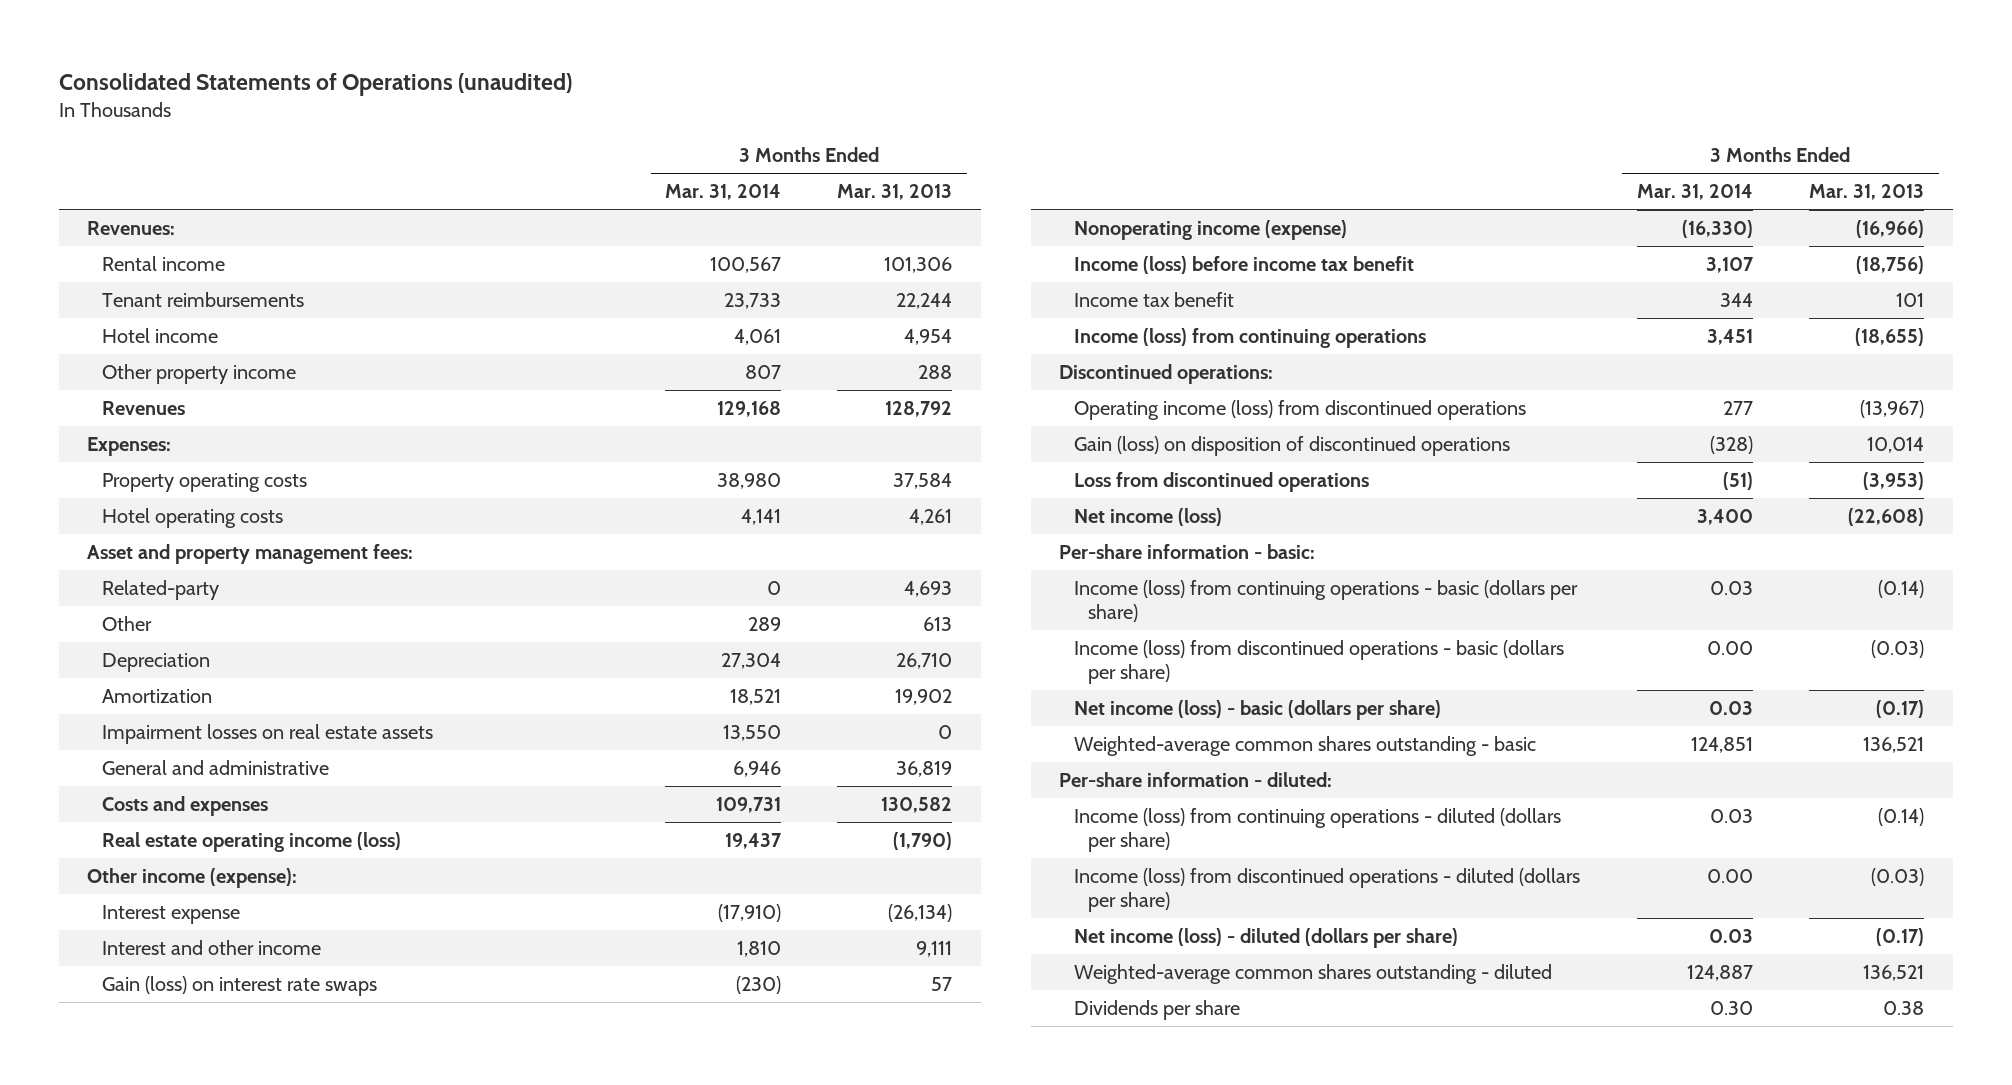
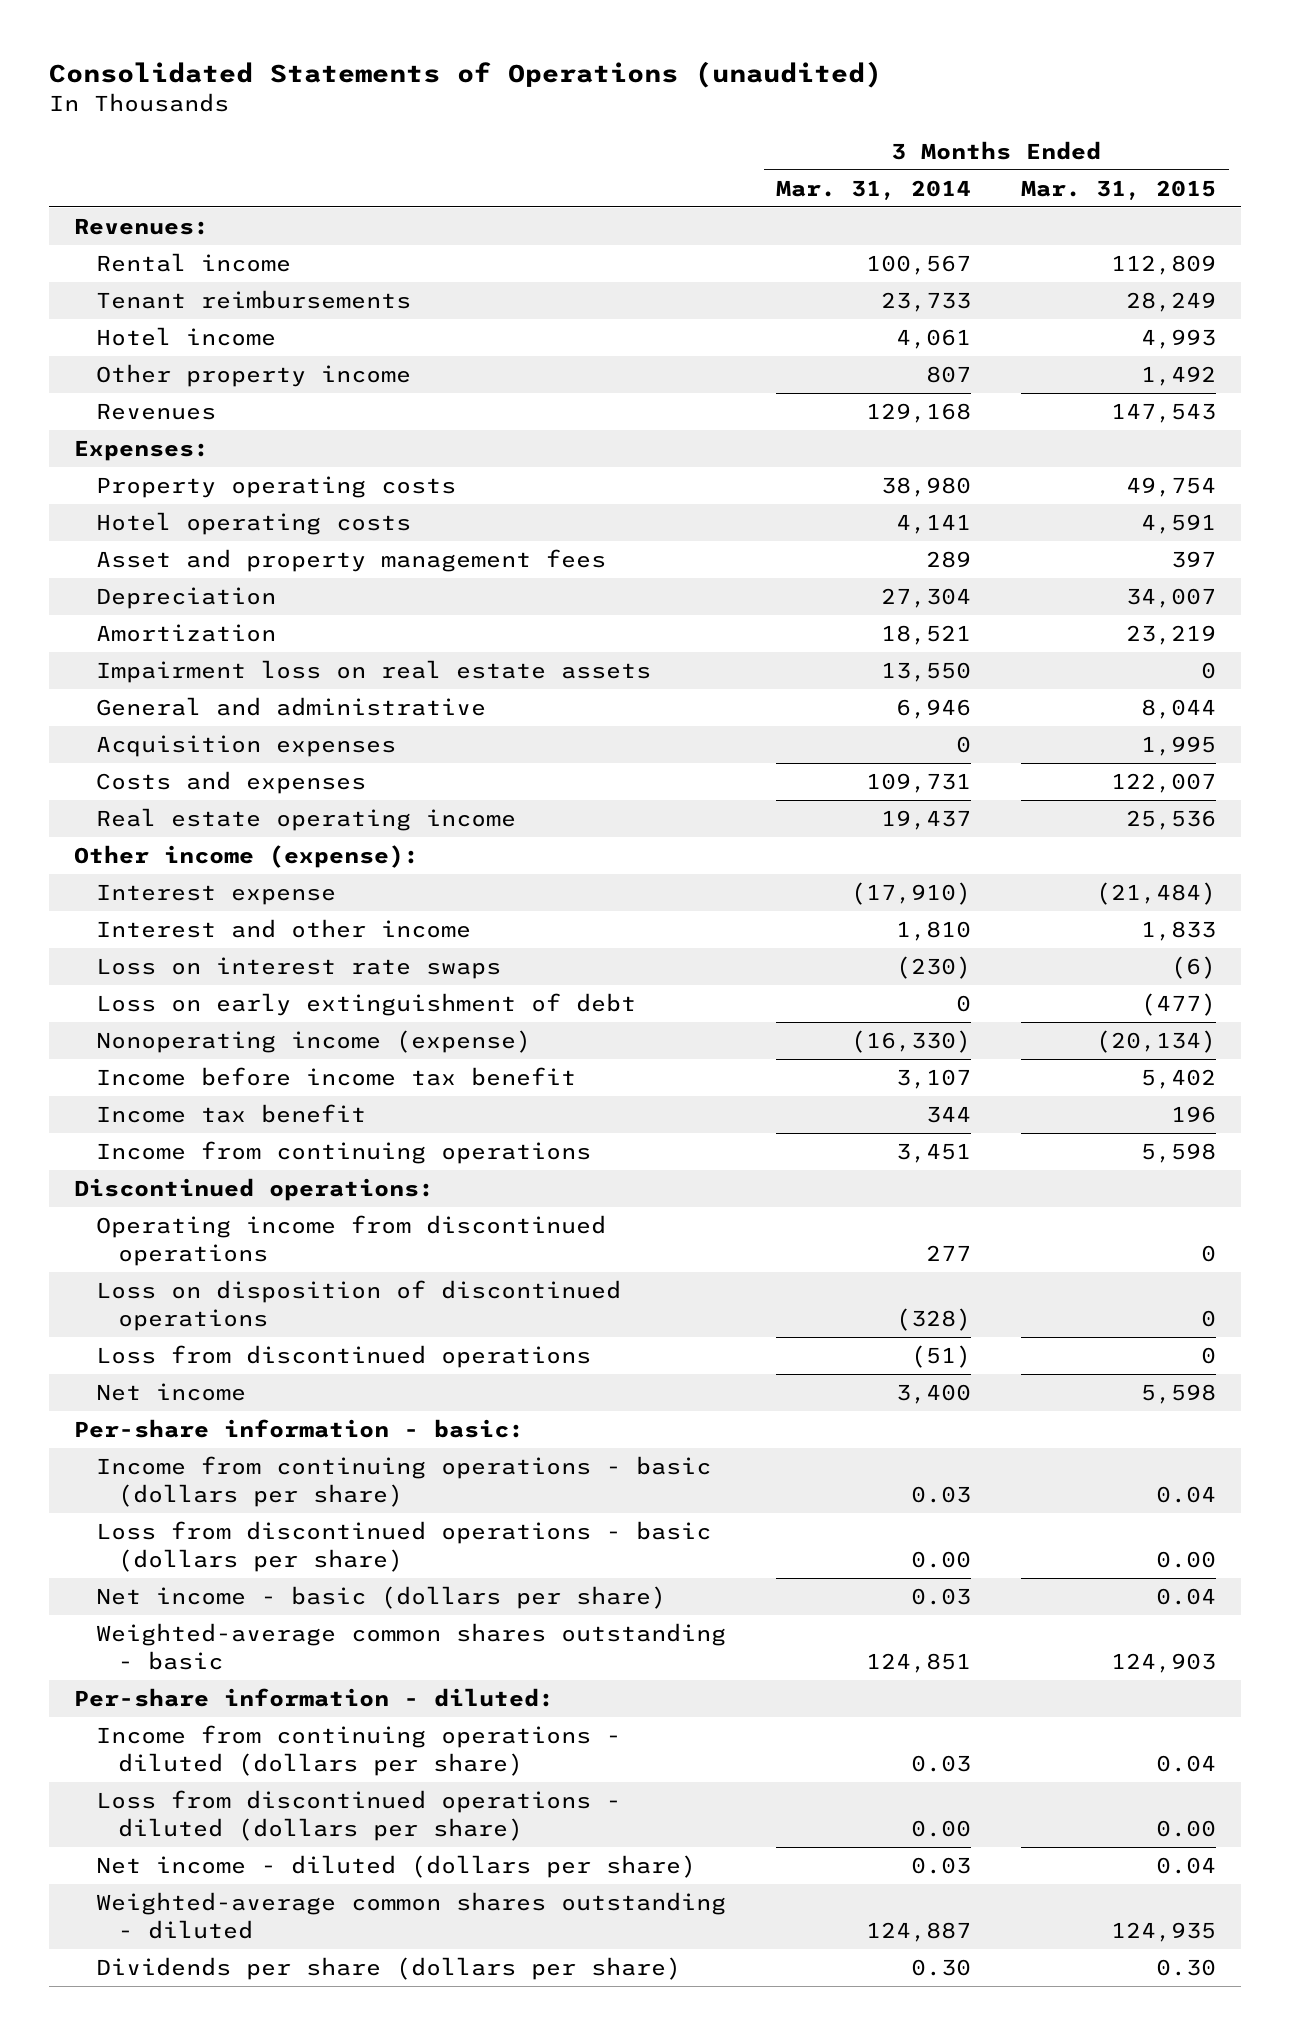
- | 3 Months Ended Mar. 31, 2014 | 3 Months Ended Mar. 31, 2013
+ | 3 Months Ended Mar. 31, 2014 | 3 Months Ended Mar. 31, 2015
- Asset and property management fees:
- Related-party | 0 | 4,693
- Other | 289 | 613
+ Asset and property management fees | 289 | 397
- Impairment losses on real estate assets | 13,550 | 0
+ Impairment loss on real estate assets | 13,550 | 0
+ Acquisition expenses | 0 | 1,995
- Real estate operating income (loss) | 19,437 | (1,790)
+ Real estate operating income | 19,437 | 25,536
- Gain (loss) on interest rate swaps | (230) | 57
+ Loss on interest rate swaps | (230) | (6)
+ Loss on early extinguishment of debt | 0 | (477)
- Income (loss) before income tax benefit | 3,107 | (18,756)
+ Income before income tax benefit | 3,107 | 5,402
- Income (loss) from continuing operations | 3,451 | (18,655)
+ Income from continuing operations | 3,451 | 5,598
- Operating income (loss) from discontinued operations | 277 | (13,967)
- Gain (loss) on disposition of discontinued operations | (328) | 10,014
+ Operating income from discontinued operations | 277 | 0
+ Loss on disposition of discontinued operations | (328) | 0
- Net income (loss) | 3,400 | (22,608)
+ Net income | 3,400 | 5,598
- Income (loss) from continuing operations - basic (dollars per share) | 0.03 | (0.14)
- Income (loss) from discontinued operations - basic (dollars per share) | 0.00 | (0.03)
- Net income (loss) - basic (dollars per share) | 0.03 | (0.17)
+ Income from continuing operations - basic (dollars per share) | 0.03 | 0.04
+ Loss from discontinued operations - basic (dollars per share) | 0.00 | 0.00
+ Net income - basic (dollars per share) | 0.03 | 0.04
- Income (loss) from continuing operations - diluted (dollars per share) | 0.03 | (0.14)
- Income (loss) from discontinued operations - diluted (dollars per share) | 0.00 | (0.03)
- Net income (loss) - diluted (dollars per share) | 0.03 | (0.17)
+ Income from continuing operations - diluted (dollars per share) | 0.03 | 0.04
+ Loss from discontinued operations - diluted (dollars per share) | 0.00 | 0.00
+ Net income - diluted (dollars per share) | 0.03 | 0.04
- Dividends per share | 0.30 | 0.38
+ Dividends per share (dollars per share) | 0.30 | 0.30

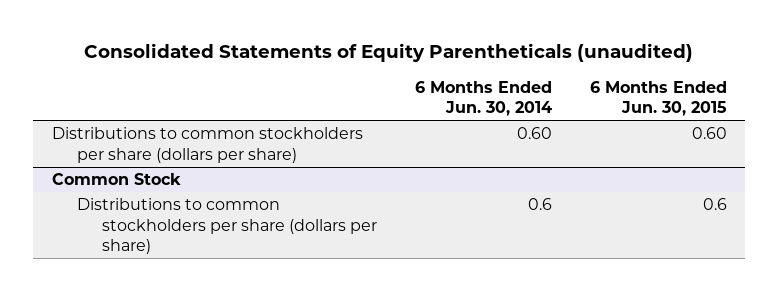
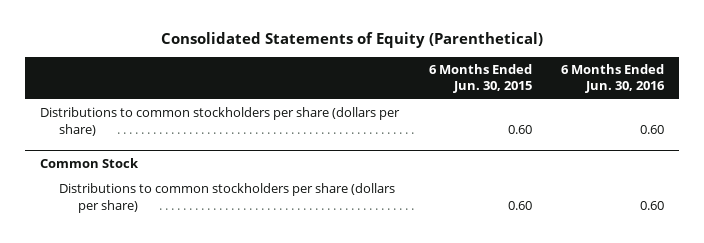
- Consolidated Statements of Equity Parentheticals (unaudited)
+ Consolidated Statements of Equity (Parenthetical)
- | 6 Months Ended Jun. 30, 2014 | 6 Months Ended Jun. 30, 2015
+ | 6 Months Ended Jun. 30, 2015 | 6 Months Ended Jun. 30, 2016
@ Common Stock
- Distributions to common stockholders per share (dollars per share) | 0.6 | 0.6
+ Distributions to common stockholders per share (dollars per share) | 0.60 | 0.60

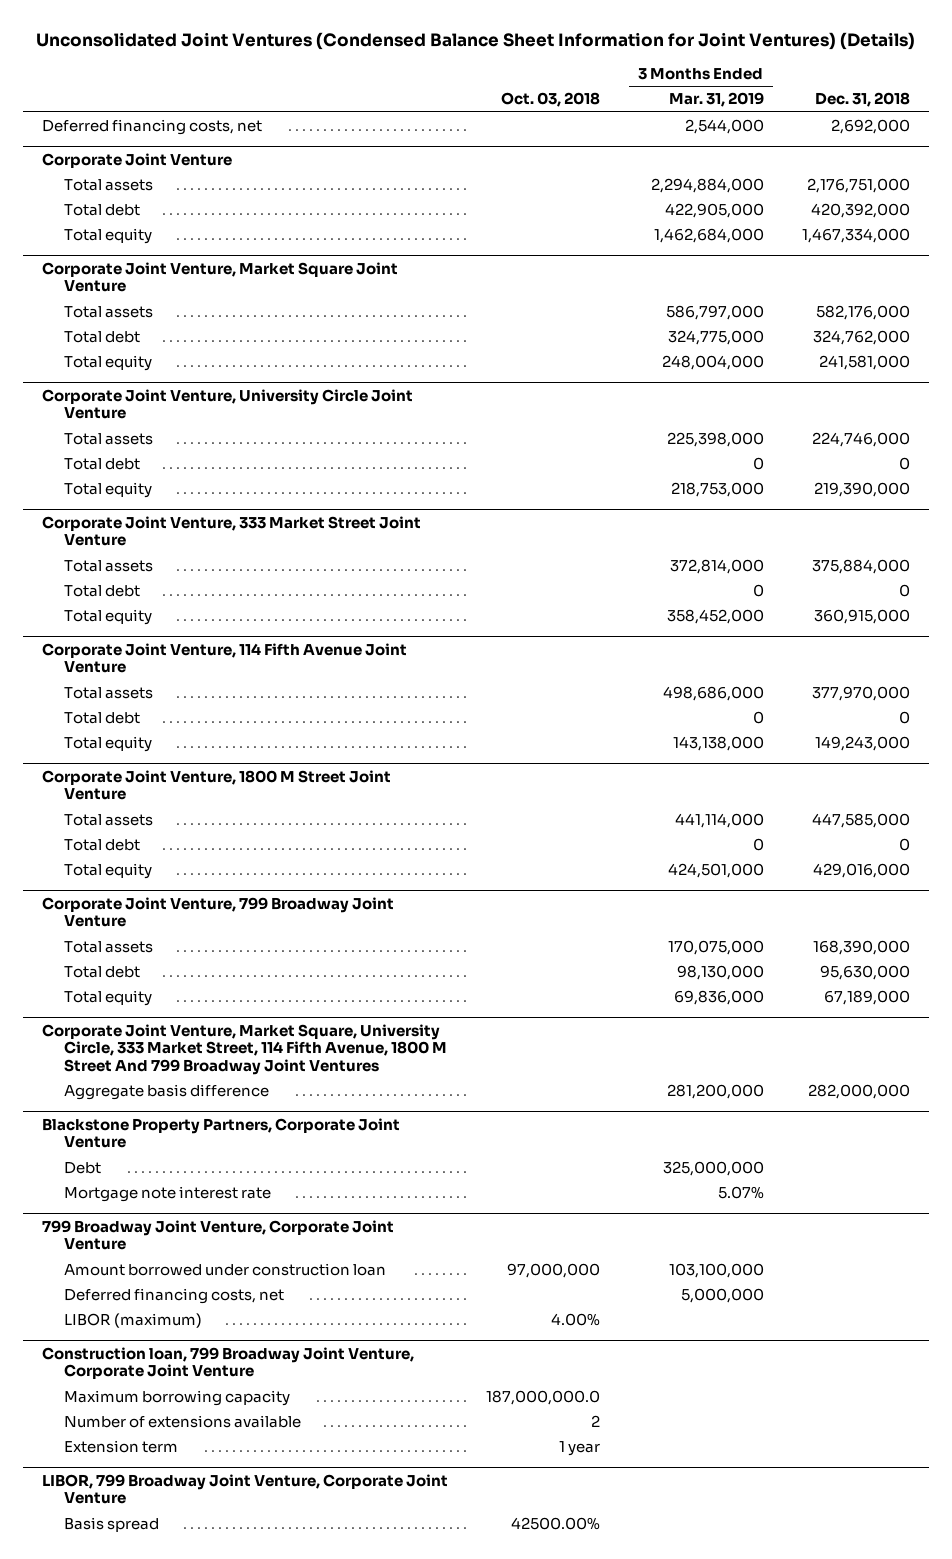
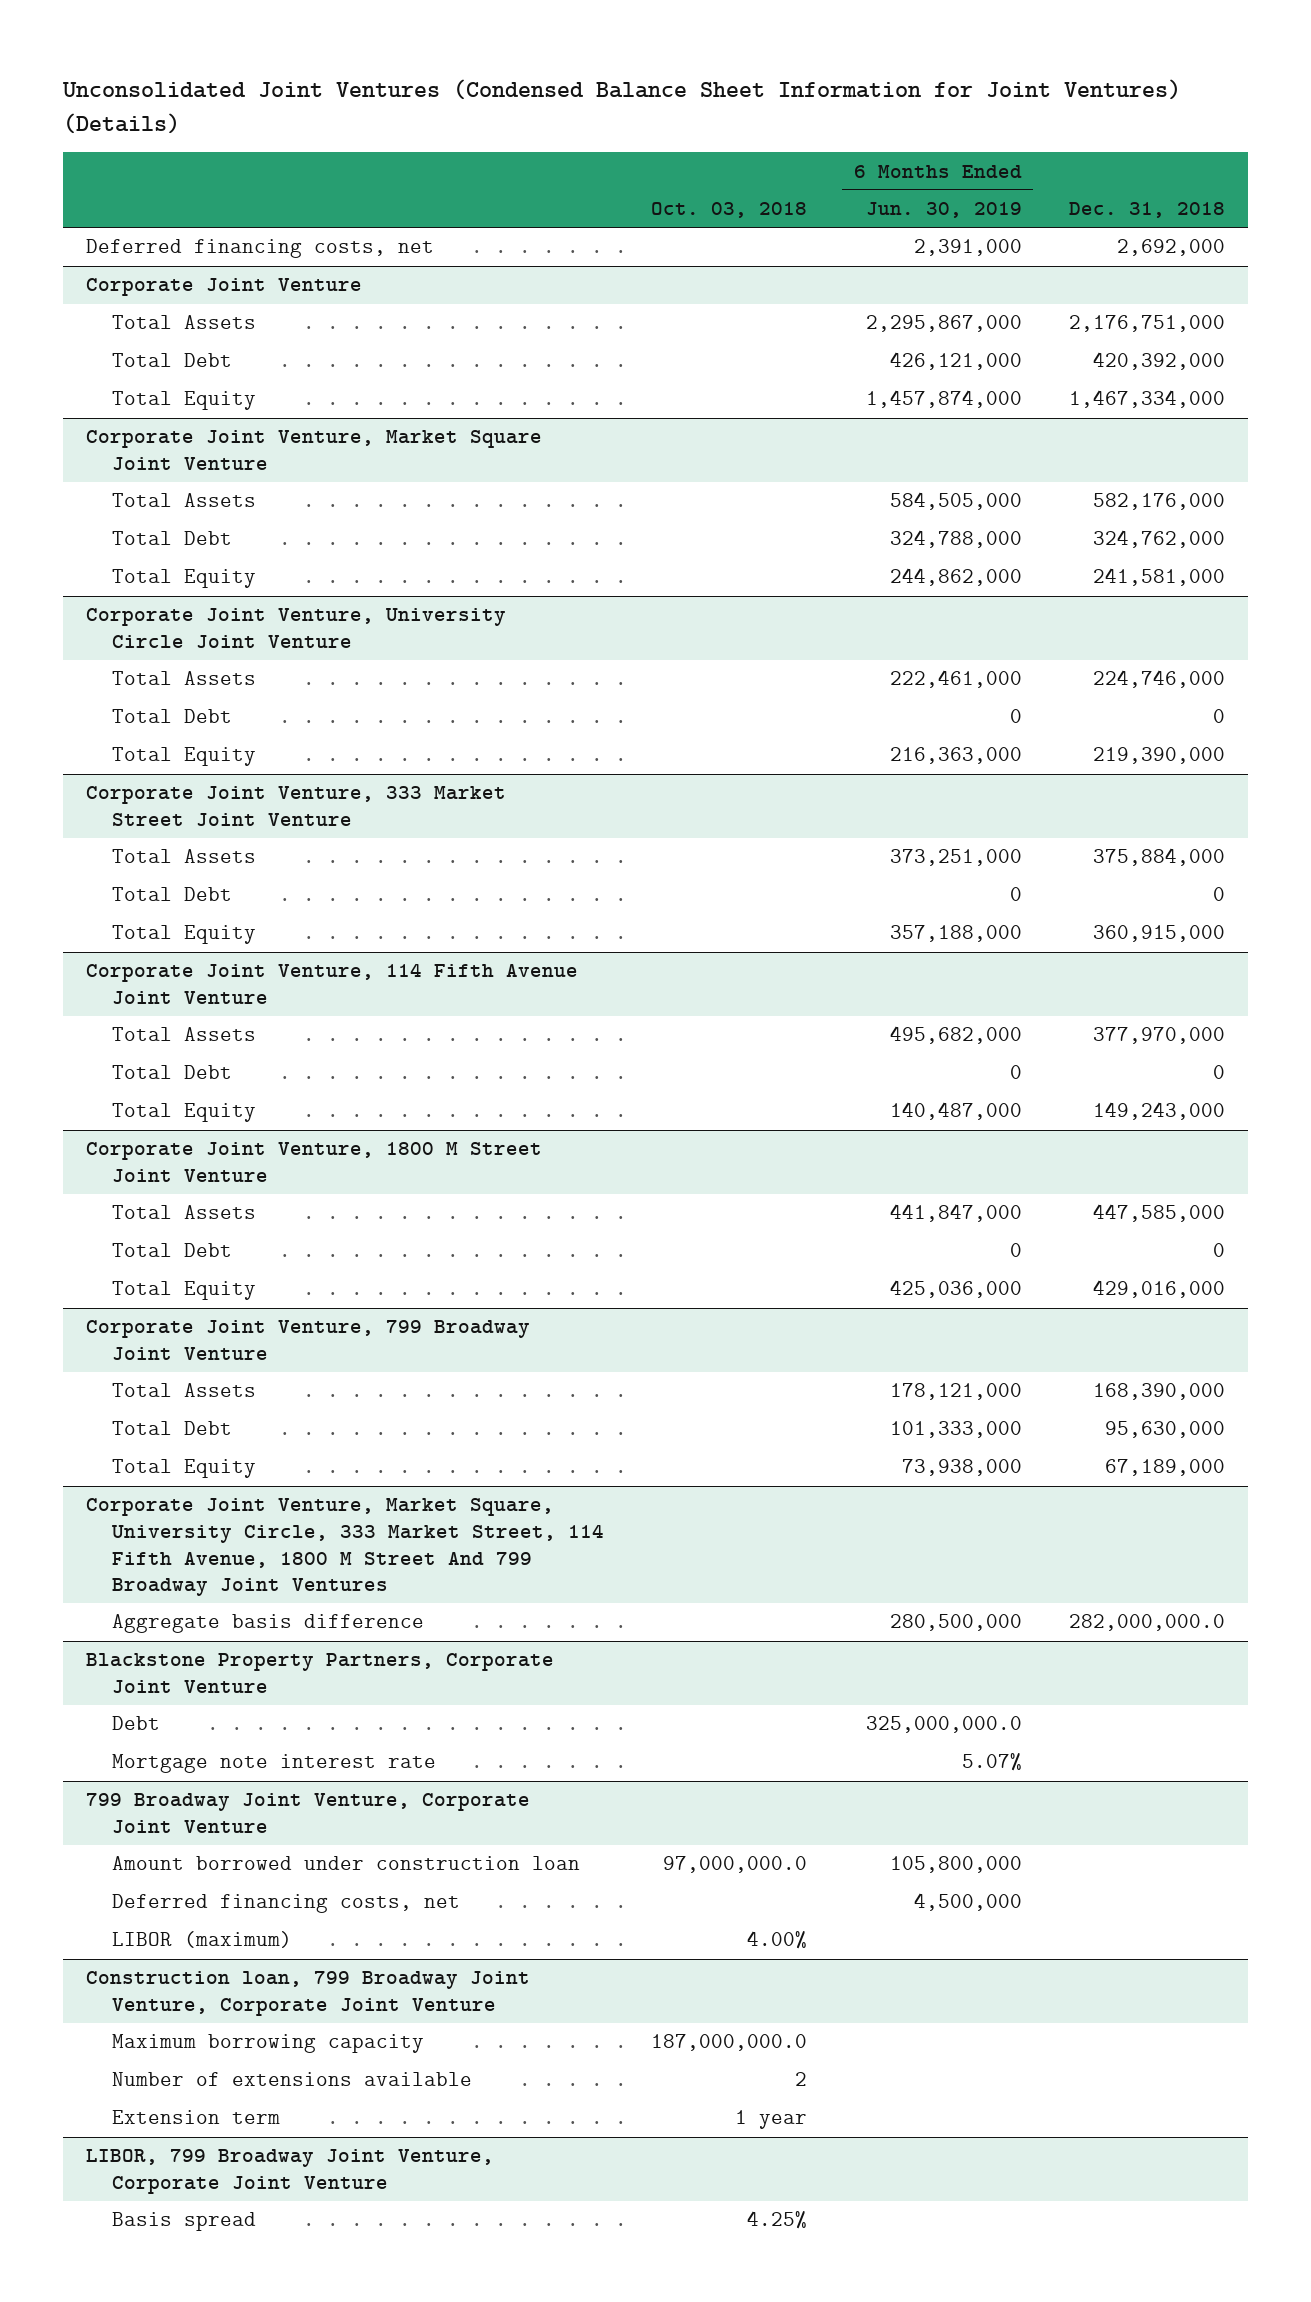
- | Oct. 03, 2018 | 3 Months Ended Mar. 31, 2019 | Dec. 31, 2018
+ | Oct. 03, 2018 | 6 Months Ended Jun. 30, 2019 | Dec. 31, 2018
@ Corporate Joint Venture
- Total assets | | 2,294,884,000 | 2,176,751,000
- Total debt | | 422,905,000 | 420,392,000
- Total equity | | 1,462,684,000 | 1,467,334,000
+ Total Assets | | 2,295,867,000 | 2,176,751,000
+ Total Debt | | 426,121,000 | 420,392,000
+ Total Equity | | 1,457,874,000 | 1,467,334,000
@ Corporate Joint Venture, Market Square Joint Venture
- Total assets | | 586,797,000 | 582,176,000
- Total debt | | 324,775,000 | 324,762,000
- Total equity | | 248,004,000 | 241,581,000
+ Total Assets | | 584,505,000 | 582,176,000
+ Total Debt | | 324,788,000 | 324,762,000
+ Total Equity | | 244,862,000 | 241,581,000
@ Corporate Joint Venture, University Circle Joint Venture
- Total assets | | 225,398,000 | 224,746,000
- Total debt | | 0 | 0
- Total equity | | 218,753,000 | 219,390,000
+ Total Assets | | 222,461,000 | 224,746,000
+ Total Debt | | 0 | 0
+ Total Equity | | 216,363,000 | 219,390,000
@ Corporate Joint Venture, 333 Market Street Joint Venture
- Total assets | | 372,814,000 | 375,884,000
- Total debt | | 0 | 0
- Total equity | | 358,452,000 | 360,915,000
+ Total Assets | | 373,251,000 | 375,884,000
+ Total Debt | | 0 | 0
+ Total Equity | | 357,188,000 | 360,915,000
@ Corporate Joint Venture, 114 Fifth Avenue Joint Venture
- Total assets | | 498,686,000 | 377,970,000
- Total debt | | 0 | 0
- Total equity | | 143,138,000 | 149,243,000
+ Total Assets | | 495,682,000 | 377,970,000
+ Total Debt | | 0 | 0
+ Total Equity | | 140,487,000 | 149,243,000
@ Corporate Joint Venture, 1800 M Street Joint Venture
- Total assets | | 441,114,000 | 447,585,000
- Total debt | | 0 | 0
- Total equity | | 424,501,000 | 429,016,000
+ Total Assets | | 441,847,000 | 447,585,000
+ Total Debt | | 0 | 0
+ Total Equity | | 425,036,000 | 429,016,000
@ Corporate Joint Venture, 799 Broadway Joint Venture
- Total assets | | 170,075,000 | 168,390,000
- Total debt | | 98,130,000 | 95,630,000
- Total equity | | 69,836,000 | 67,189,000
+ Total Assets | | 178,121,000 | 168,390,000
+ Total Debt | | 101,333,000 | 95,630,000
+ Total Equity | | 73,938,000 | 67,189,000
@ Corporate Joint Venture, Market Square, University Circle, 333 Market Street, 114 Fifth Avenue, 1800 M Street And 799 Broadway Joint Ventures
- Aggregate basis difference | | 281,200,000 | 282,000,000
+ Aggregate basis difference | | 280,500,000 | 282,000,000.0
@ 799 Broadway Joint Venture, Corporate Joint Venture
- Amount borrowed under construction loan | 97,000,000 | 103,100,000 |
+ Amount borrowed under construction loan | 97,000,000.0 | 105,800,000 |
@ LIBOR, 799 Broadway Joint Venture, Corporate Joint Venture
- Basis spread | 42500.00% | |
+ Basis spread | 4.25% | |

